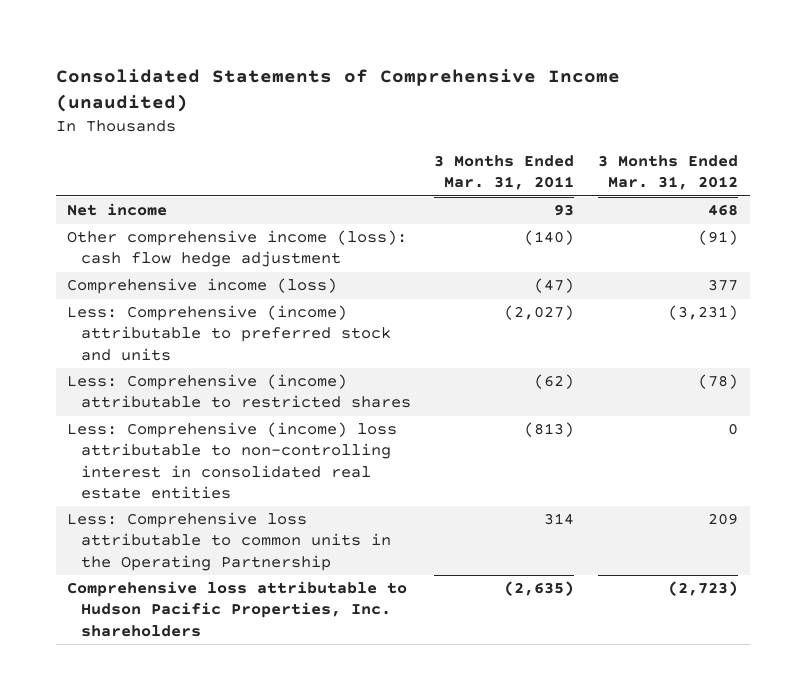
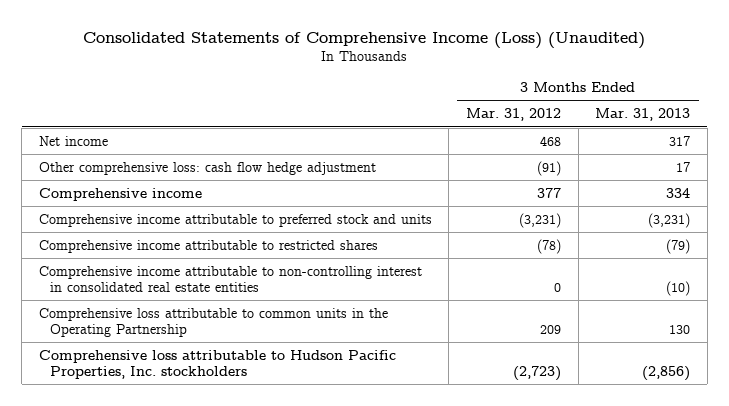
- Consolidated Statements of Comprehensive Income (unaudited)
+ Consolidated Statements of Comprehensive Income (Loss) (Unaudited)
- | 3 Months Ended Mar. 31, 2011 | 3 Months Ended Mar. 31, 2012
+ | 3 Months Ended Mar. 31, 2012 | 3 Months Ended Mar. 31, 2013
- Other comprehensive income (loss): cash flow hedge adjustment | (140) | (91)
- Comprehensive income (loss) | (47) | 377
- Less: Comprehensive (income) attributable to preferred stock and units | (2,027) | (3,231)
- Less: Comprehensive (income) attributable to restricted shares | (62) | (78)
- Less: Comprehensive (income) loss attributable to non-controlling interest in consolidated real estate entities | (813) | 0
- Less: Comprehensive loss attributable to common units in the Operating Partnership | 314 | 209
- Comprehensive loss attributable to Hudson Pacific Properties, Inc. shareholders | (2,635) | (2,723)
+ Other comprehensive loss: cash flow hedge adjustment | (91) | 17
+ Comprehensive income | 377 | 334
+ Comprehensive income attributable to preferred stock and units | (3,231) | (3,231)
+ Comprehensive income attributable to restricted shares | (78) | (79)
+ Comprehensive income attributable to non-controlling interest in consolidated real estate entities | 0 | (10)
+ Comprehensive loss attributable to common units in the Operating Partnership | 209 | 130
+ Comprehensive loss attributable to Hudson Pacific Properties, Inc. stockholders | (2,723) | (2,856)

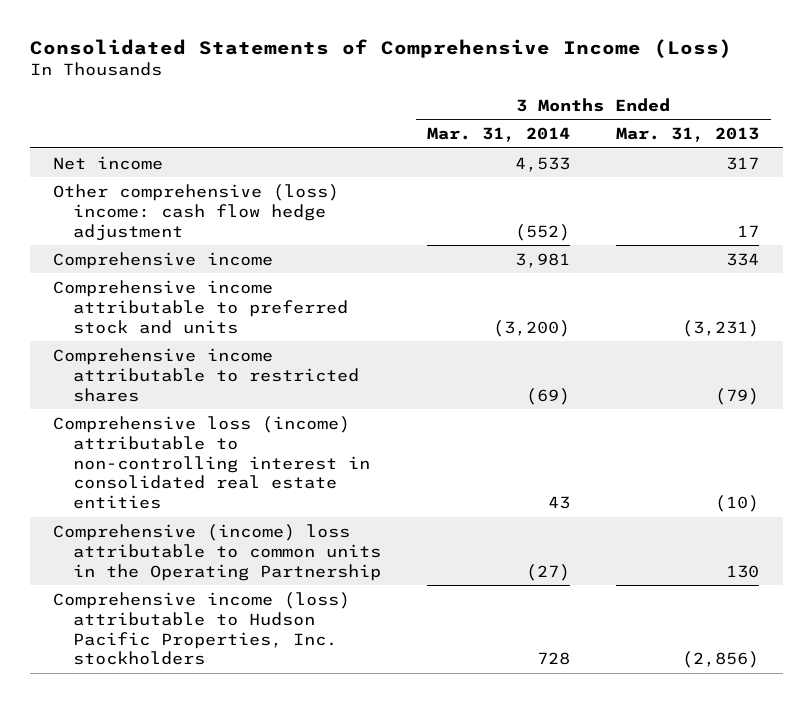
- Consolidated Statements of Comprehensive Income (Loss) (Unaudited)
+ Consolidated Statements of Comprehensive Income (Loss)
- | 3 Months Ended Mar. 31, 2012 | 3 Months Ended Mar. 31, 2013
+ | 3 Months Ended Mar. 31, 2014 | 3 Months Ended Mar. 31, 2013
- Other comprehensive loss: cash flow hedge adjustment | (91) | 17
+ Other comprehensive (loss) income: cash flow hedge adjustment | (552) | 17
- Comprehensive income attributable to non-controlling interest in consolidated real estate entities | 0 | (10)
- Comprehensive loss attributable to common units in the Operating Partnership | 209 | 130
- Comprehensive loss attributable to Hudson Pacific Properties, Inc. stockholders | (2,723) | (2,856)
+ Comprehensive loss (income) attributable to non-controlling interest in consolidated real estate entities | 43 | (10)
+ Comprehensive (income) loss attributable to common units in the Operating Partnership | (27) | 130
+ Comprehensive income (loss) attributable to Hudson Pacific Properties, Inc. stockholders | 728 | (2,856)

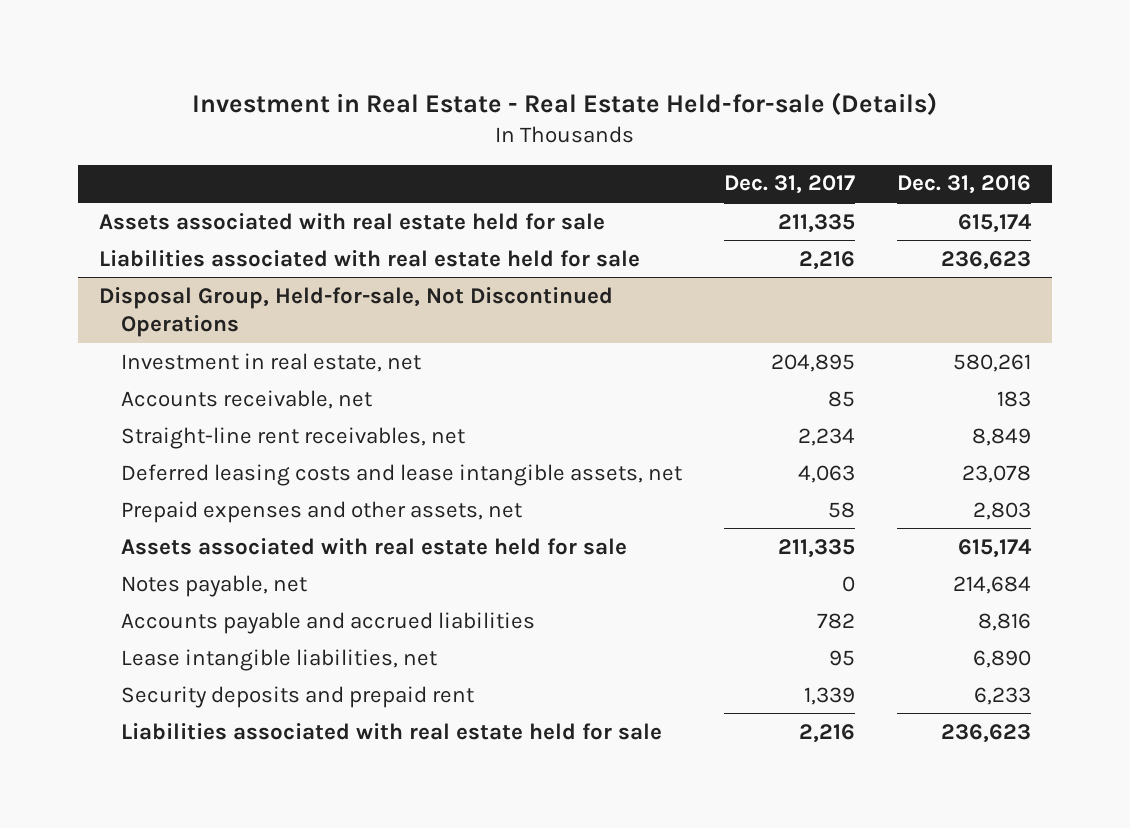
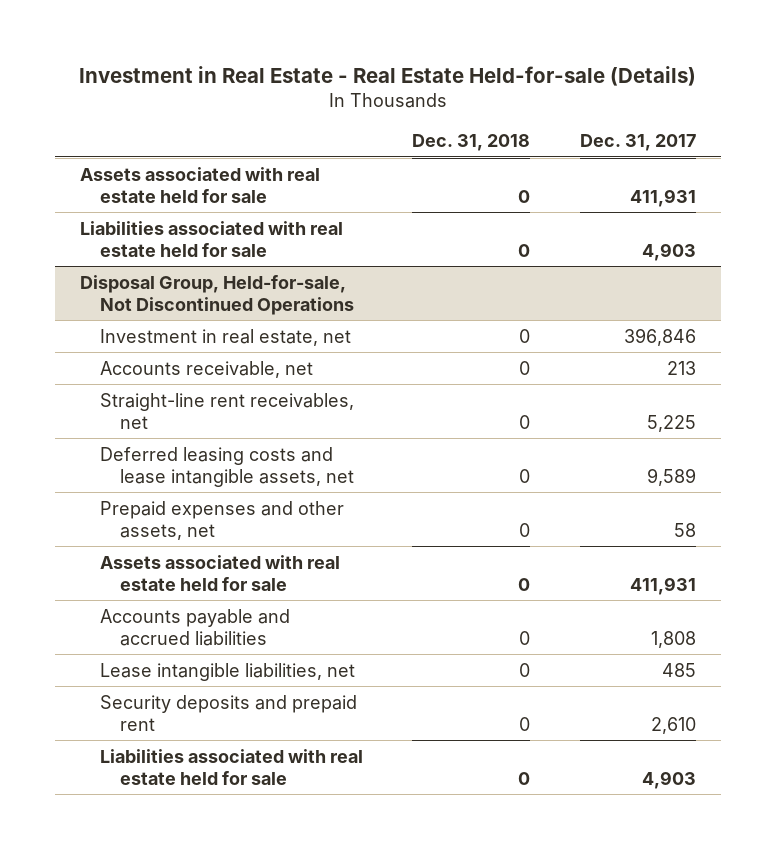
- | Dec. 31, 2017 | Dec. 31, 2016
+ | Dec. 31, 2018 | Dec. 31, 2017
- Assets associated with real estate held for sale | 211,335 | 615,174
- Liabilities associated with real estate held for sale | 2,216 | 236,623
+ Assets associated with real estate held for sale | 0 | 411,931
+ Liabilities associated with real estate held for sale | 0 | 4,903
@ Disposal Group, Held-for-sale, Not Discontinued Operations
- Investment in real estate, net | 204,895 | 580,261
- Accounts receivable, net | 85 | 183
- Straight-line rent receivables, net | 2,234 | 8,849
- Deferred leasing costs and lease intangible assets, net | 4,063 | 23,078
+ Investment in real estate, net | 0 | 396,846
+ Accounts receivable, net | 0 | 213
+ Straight-line rent receivables, net | 0 | 5,225
+ Deferred leasing costs and lease intangible assets, net | 0 | 9,589
- Assets associated with real estate held for sale | 211,335 | 615,174
- Notes payable, net | 0 | 214,684
- Accounts payable and accrued liabilities | 782 | 8,816
- Lease intangible liabilities, net | 95 | 6,890
- Security deposits and prepaid rent | 1,339 | 6,233
- Liabilities associated with real estate held for sale | 2,216 | 236,623
+ Assets associated with real estate held for sale | 0 | 411,931
+ Accounts payable and accrued liabilities | 0 | 1,808
+ Lease intangible liabilities, net | 0 | 485
+ Security deposits and prepaid rent | 0 | 2,610
+ Liabilities associated with real estate held for sale | 0 | 4,903

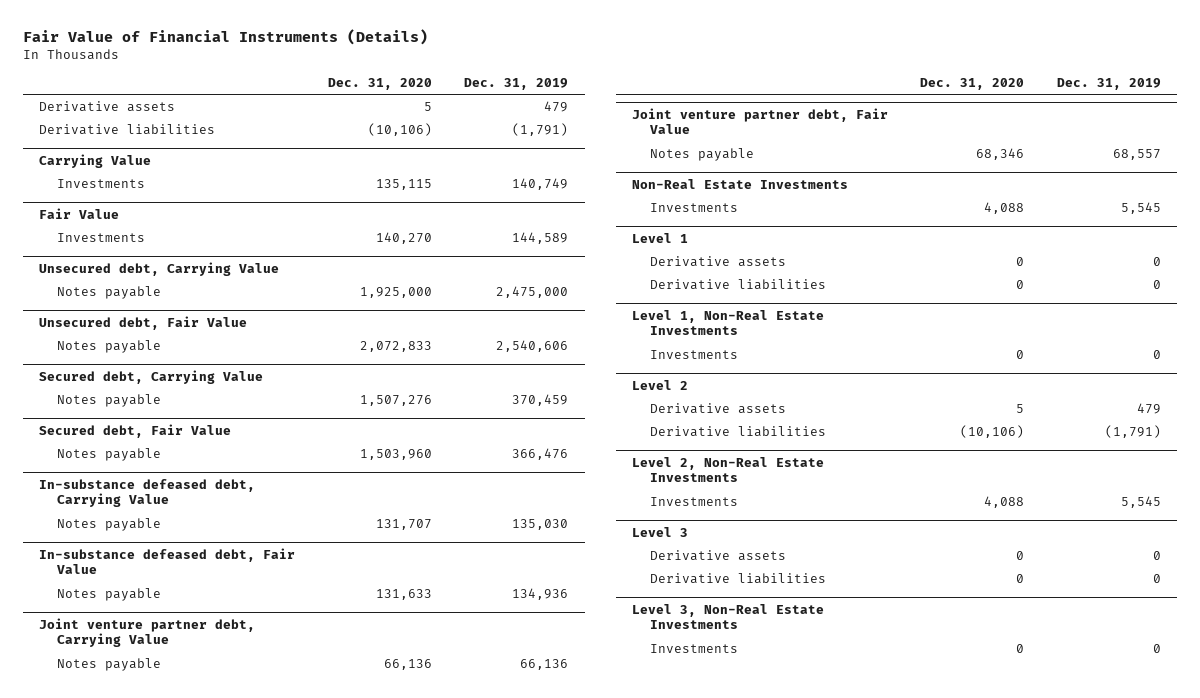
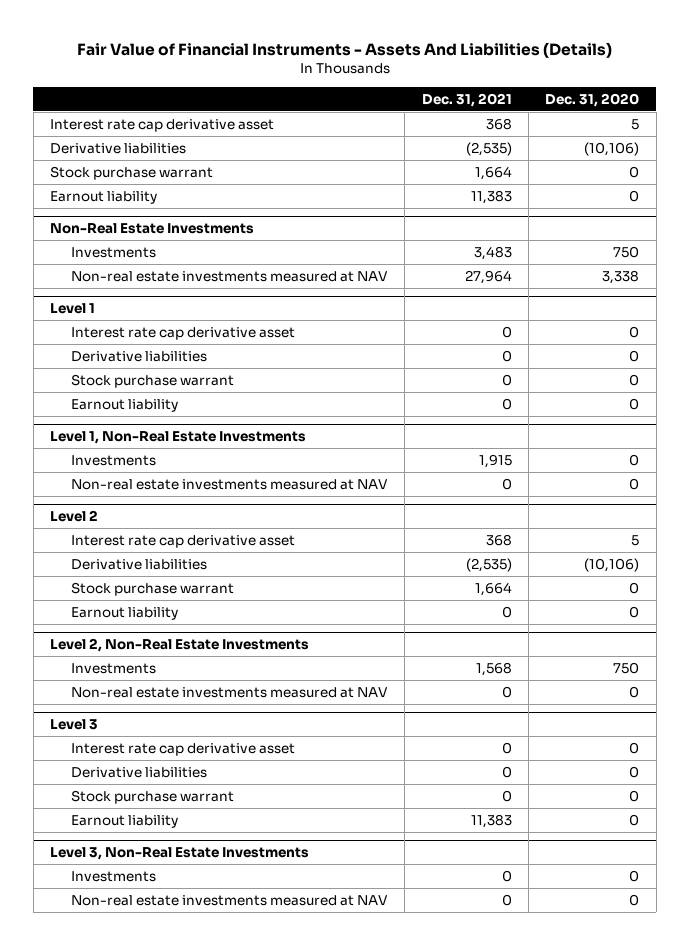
- Fair Value of Financial Instruments (Details)
+ Fair Value of Financial Instruments - Assets And Liabilities (Details)
- | Dec. 31, 2020 | Dec. 31, 2019
+ | Dec. 31, 2021 | Dec. 31, 2020
- Derivative assets | 5 | 479
+ Interest rate cap derivative asset | 368 | 5
- Carrying Value
- Investments | 135,115 | 140,749
- Fair Value
- Investments | 140,270 | 144,589
- Unsecured debt, Carrying Value
- Notes payable | 1,925,000 | 2,475,000
- Unsecured debt, Fair Value
- Notes payable | 2,072,833 | 2,540,606
- Secured debt, Carrying Value
- Notes payable | 1,507,276 | 370,459
- Secured debt, Fair Value
- Notes payable | 1,503,960 | 366,476
- In-substance defeased debt, Carrying Value
- Notes payable | 131,707 | 135,030
- In-substance defeased debt, Fair Value
- Notes payable | 131,633 | 134,936
- Joint venture partner debt, Carrying Value
- Notes payable | 66,136 | 66,136
- Joint venture partner debt, Fair Value
- Notes payable | 68,346 | 68,557
+ Stock purchase warrant | 1,664 | 0
+ Earnout liability | 11,383 | 0
@ Non-Real Estate Investments
- Investments | 4,088 | 5,545
+ Investments | 3,483 | 750
+ Non-real estate investments measured at NAV | 27,964 | 3,338
@ Level 1
- Derivative assets | 0 | 0
+ Interest rate cap derivative asset | 0 | 0
+ Stock purchase warrant | 0 | 0
+ Earnout liability | 0 | 0
@ Level 1, Non-Real Estate Investments
+ Non-real estate investments measured at NAV | 0 | 0
@ Level 2
- Derivative assets | 5 | 479
+ Interest rate cap derivative asset | 368 | 5
+ Stock purchase warrant | 1,664 | 0
+ Earnout liability | 0 | 0
@ Level 2, Non-Real Estate Investments
- Investments | 4,088 | 5,545
+ Investments | 1,568 | 750
+ Non-real estate investments measured at NAV | 0 | 0
@ Level 3
- Derivative assets | 0 | 0
+ Interest rate cap derivative asset | 0 | 0
+ Stock purchase warrant | 0 | 0
+ Earnout liability | 11,383 | 0
@ Level 3, Non-Real Estate Investments
+ Non-real estate investments measured at NAV | 0 | 0

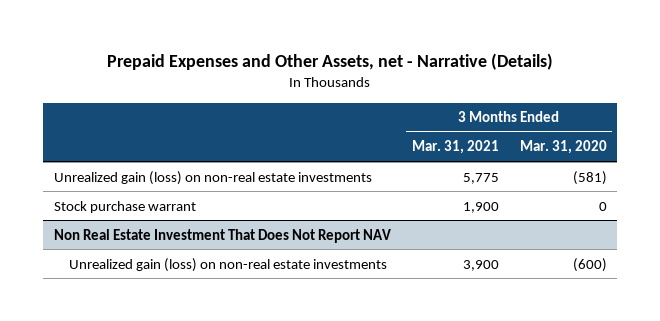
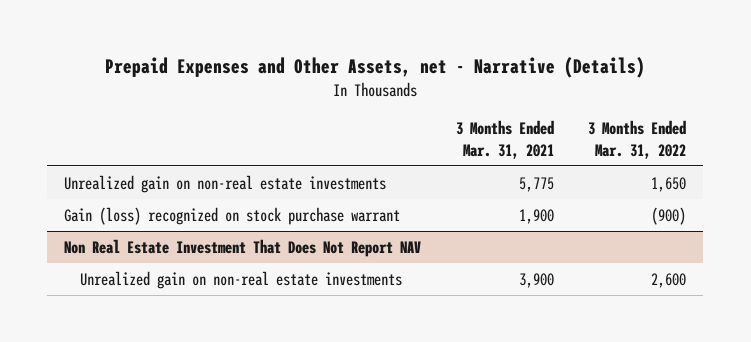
- | 3 Months Ended Mar. 31, 2021 | 3 Months Ended Mar. 31, 2020
+ | 3 Months Ended Mar. 31, 2021 | 3 Months Ended Mar. 31, 2022
- Unrealized gain (loss) on non-real estate investments | 5,775 | (581)
- Stock purchase warrant | 1,900 | 0
+ Unrealized gain on non-real estate investments | 5,775 | 1,650
+ Gain (loss) recognized on stock purchase warrant | 1,900 | (900)
@ Non Real Estate Investment That Does Not Report NAV
- Unrealized gain (loss) on non-real estate investments | 3,900 | (600)
+ Unrealized gain on non-real estate investments | 3,900 | 2,600

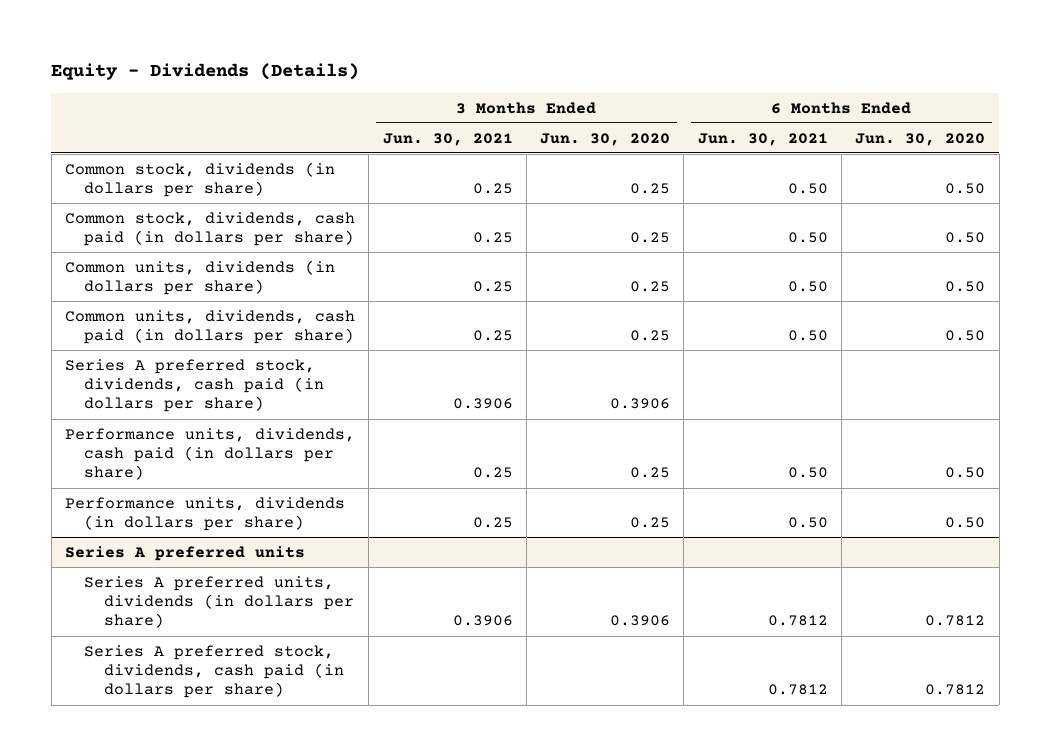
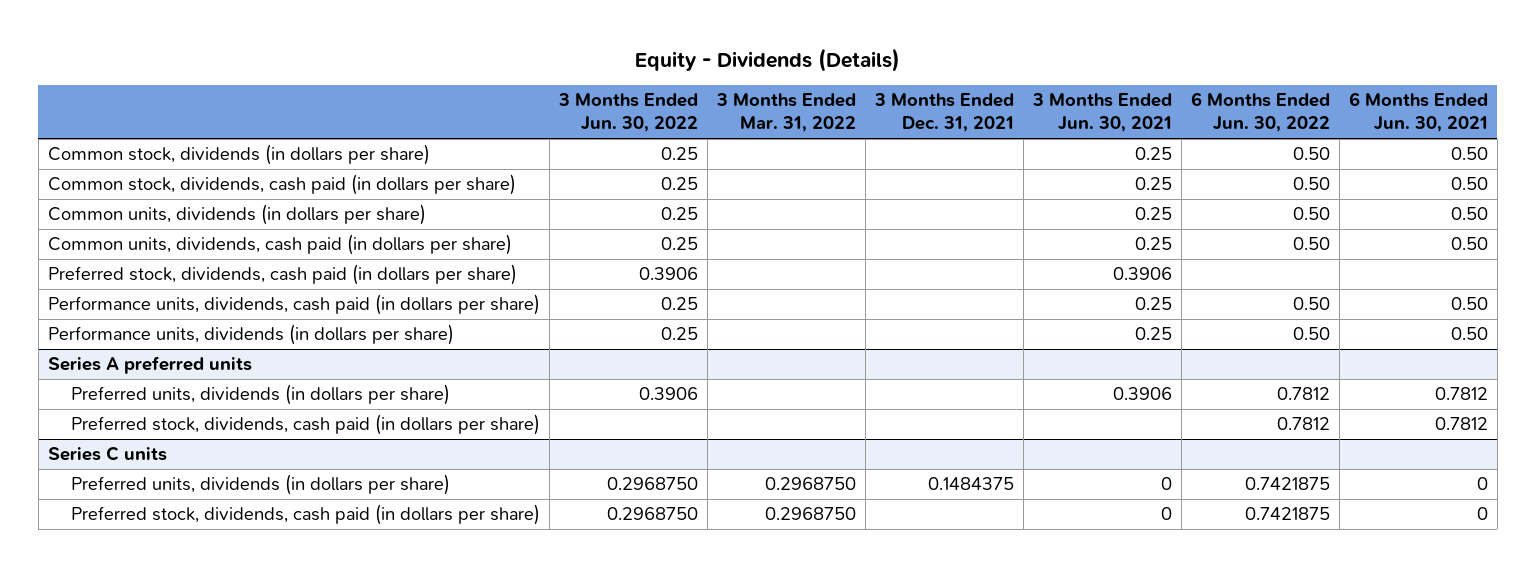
- | 3 Months Ended Jun. 30, 2021 | 3 Months Ended Jun. 30, 2020 | 6 Months Ended Jun. 30, 2021 | 6 Months Ended Jun. 30, 2020
+ | 3 Months Ended Jun. 30, 2022 | 3 Months Ended Mar. 31, 2022 | 3 Months Ended Dec. 31, 2021 | 3 Months Ended Jun. 30, 2021 | 6 Months Ended Jun. 30, 2022 | 6 Months Ended Jun. 30, 2021
- Series A preferred stock, dividends, cash paid (in dollars per share) | 0.3906 | 0.3906 | |
+ Preferred stock, dividends, cash paid (in dollars per share) | 0.3906 | | | 0.3906 | |
@ Series A preferred units
- Series A preferred units, dividends (in dollars per share) | 0.3906 | 0.3906 | 0.7812 | 0.7812
- Series A preferred stock, dividends, cash paid (in dollars per share) | | | 0.7812 | 0.7812
+ Preferred units, dividends (in dollars per share) | 0.3906 | | | 0.3906 | 0.7812 | 0.7812
+ Preferred stock, dividends, cash paid (in dollars per share) | | | | | 0.7812 | 0.7812
+ Series C units
+ Preferred units, dividends (in dollars per share) | 0.2968750 | 0.2968750 | 0.1484375 | 0 | 0.7421875 | 0
+ Preferred stock, dividends, cash paid (in dollars per share) | 0.2968750 | 0.2968750 | | 0 | 0.7421875 | 0

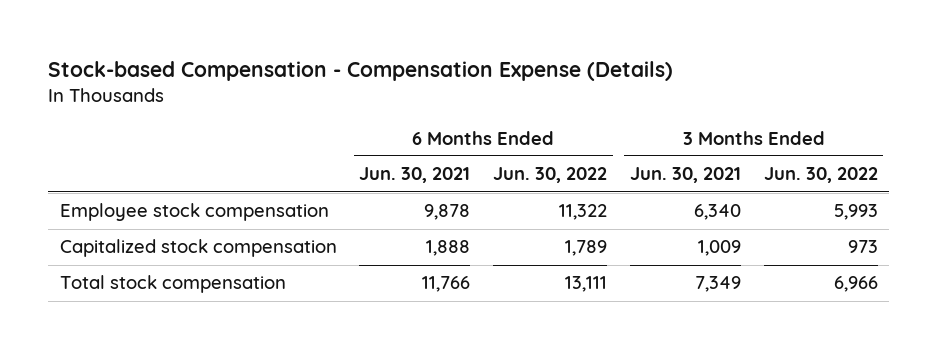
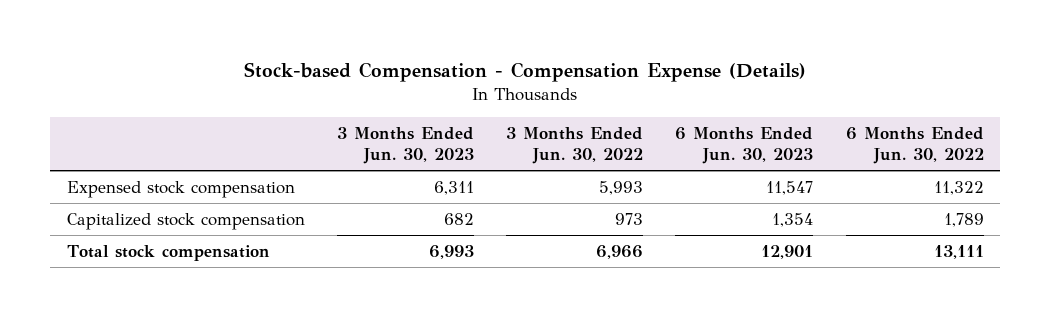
- | 6 Months Ended Jun. 30, 2021 | 6 Months Ended Jun. 30, 2022 | 3 Months Ended Jun. 30, 2021 | 3 Months Ended Jun. 30, 2022
+ | 3 Months Ended Jun. 30, 2023 | 3 Months Ended Jun. 30, 2022 | 6 Months Ended Jun. 30, 2023 | 6 Months Ended Jun. 30, 2022
- Employee stock compensation | 9,878 | 11,322 | 6,340 | 5,993
+ Expensed stock compensation | 6,311 | 5,993 | 11,547 | 11,322

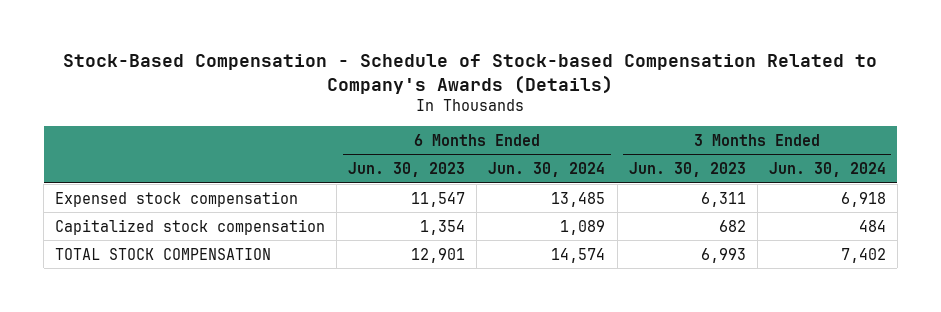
- Stock-based Compensation - Compensation Expense (Details)
+ Stock-Based Compensation - Schedule of Stock-based Compensation Related to Company's Awards (Details)
- | 3 Months Ended Jun. 30, 2023 | 3 Months Ended Jun. 30, 2022 | 6 Months Ended Jun. 30, 2023 | 6 Months Ended Jun. 30, 2022
+ | 6 Months Ended Jun. 30, 2023 | 6 Months Ended Jun. 30, 2024 | 3 Months Ended Jun. 30, 2023 | 3 Months Ended Jun. 30, 2024
- Total stock compensation | 6,993 | 6,966 | 12,901 | 13,111
+ TOTAL STOCK COMPENSATION | 12,901 | 14,574 | 6,993 | 7,402

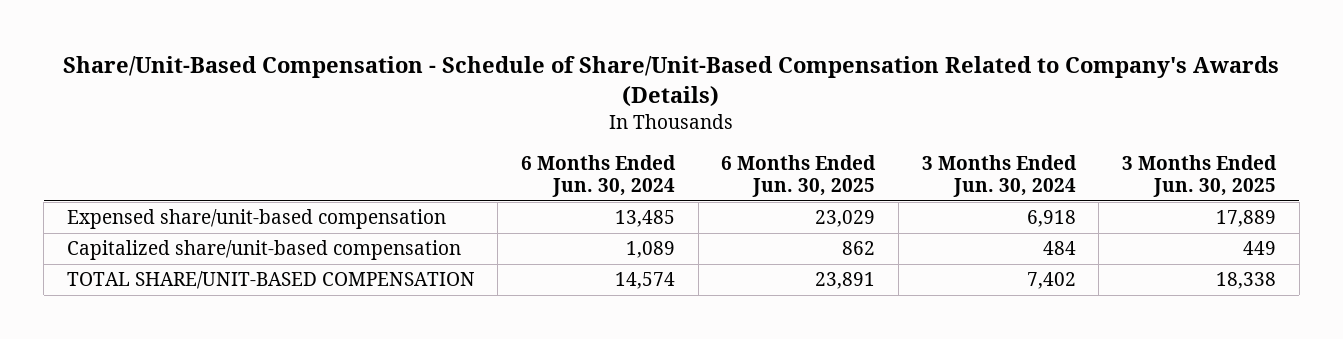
- Stock-Based Compensation - Schedule of Stock-based Compensation Related to Company's Awards (Details)
+ Share/Unit-Based Compensation - Schedule of Share/Unit-Based Compensation Related to Company's Awards (Details)
- | 6 Months Ended Jun. 30, 2023 | 6 Months Ended Jun. 30, 2024 | 3 Months Ended Jun. 30, 2023 | 3 Months Ended Jun. 30, 2024
+ | 6 Months Ended Jun. 30, 2024 | 6 Months Ended Jun. 30, 2025 | 3 Months Ended Jun. 30, 2024 | 3 Months Ended Jun. 30, 2025
- Expensed stock compensation | 11,547 | 13,485 | 6,311 | 6,918
- Capitalized stock compensation | 1,354 | 1,089 | 682 | 484
- TOTAL STOCK COMPENSATION | 12,901 | 14,574 | 6,993 | 7,402
+ Expensed share/unit-based compensation | 13,485 | 23,029 | 6,918 | 17,889
+ Capitalized share/unit-based compensation | 1,089 | 862 | 484 | 449
+ TOTAL SHARE/UNIT-BASED COMPENSATION | 14,574 | 23,891 | 7,402 | 18,338

